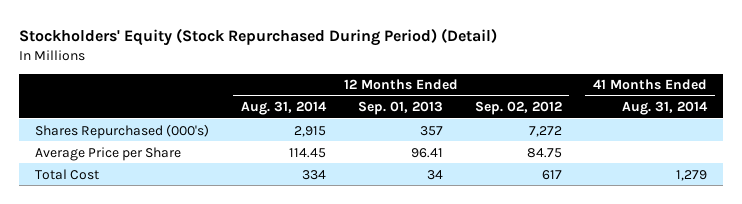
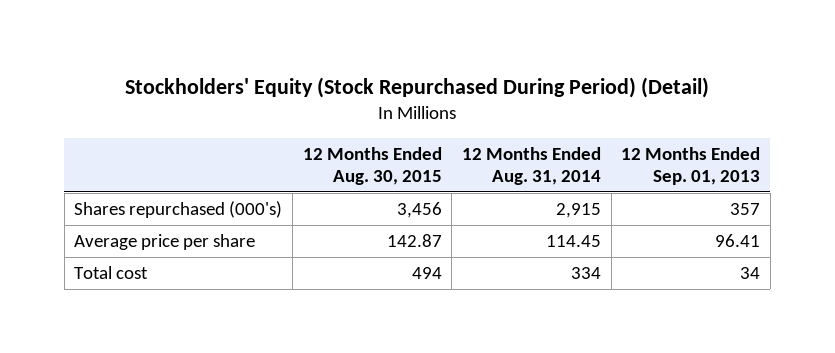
- | 12 Months Ended Aug. 31, 2014 | 12 Months Ended Sep. 01, 2013 | 12 Months Ended Sep. 02, 2012 | 41 Months Ended Aug. 31, 2014
+ | 12 Months Ended Aug. 30, 2015 | 12 Months Ended Aug. 31, 2014 | 12 Months Ended Sep. 01, 2013
- Shares Repurchased (000's) | 2,915 | 357 | 7,272 |
- Average Price per Share | 114.45 | 96.41 | 84.75 |
- Total Cost | 334 | 34 | 617 | 1,279
+ Shares repurchased (000's) | 3,456 | 2,915 | 357
+ Average price per share | 142.87 | 114.45 | 96.41
+ Total cost | 494 | 334 | 34

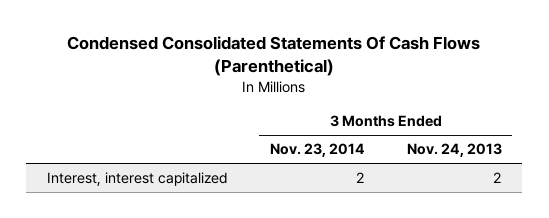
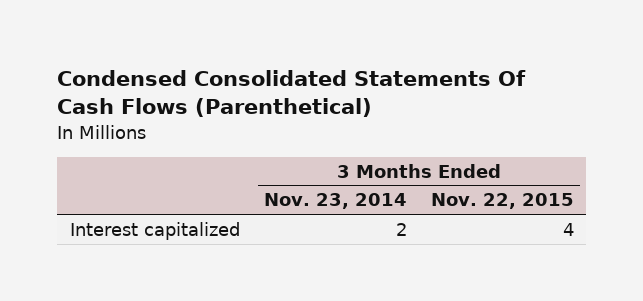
- | 3 Months Ended Nov. 23, 2014 | 3 Months Ended Nov. 24, 2013
+ | 3 Months Ended Nov. 23, 2014 | 3 Months Ended Nov. 22, 2015
- Interest, interest capitalized | 2 | 2
+ Interest capitalized | 2 | 4

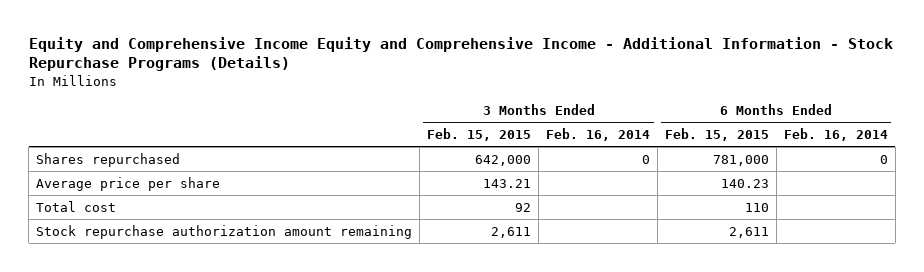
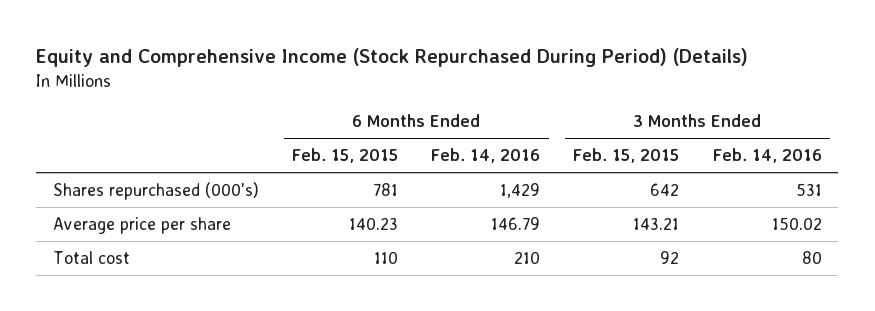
- Equity and Comprehensive Income Equity and Comprehensive Income - Additional Information - Stock Repurchase Programs (Details)
+ Equity and Comprehensive Income (Stock Repurchased During Period) (Details)
- | 3 Months Ended Feb. 15, 2015 | 3 Months Ended Feb. 16, 2014 | 6 Months Ended Feb. 15, 2015 | 6 Months Ended Feb. 16, 2014
+ | 6 Months Ended Feb. 15, 2015 | 6 Months Ended Feb. 14, 2016 | 3 Months Ended Feb. 15, 2015 | 3 Months Ended Feb. 14, 2016
- Shares repurchased | 642,000 | 0 | 781,000 | 0
+ Shares repurchased (000's) | 781 | 1,429 | 642 | 531
- Stock repurchase authorization amount remaining | 2,611 | | 2,611 |

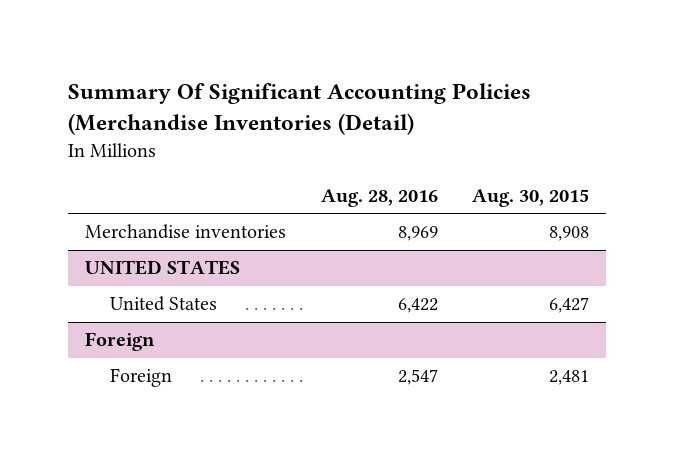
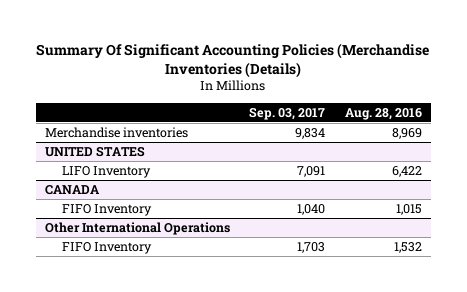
- Summary Of Significant Accounting Policies (Merchandise Inventories (Detail)
+ Summary Of Significant Accounting Policies (Merchandise Inventories (Details)
- | Aug. 28, 2016 | Aug. 30, 2015
+ | Sep. 03, 2017 | Aug. 28, 2016
@ UNITED STATES
- United States | 6,422 | 6,427
- Foreign
- Foreign | 2,547 | 2,481
@ UNITED STATES
+ LIFO Inventory | 7,091 | 6,422
+ CANADA
+ FIFO Inventory | 1,040 | 1,015
+ Other International Operations
+ FIFO Inventory | 1,703 | 1,532

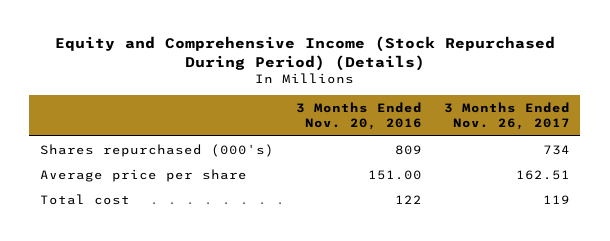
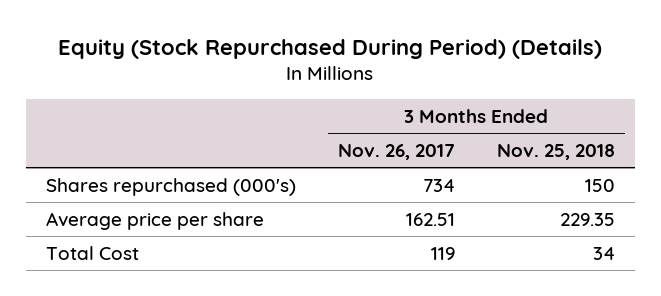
- Equity and Comprehensive Income (Stock Repurchased During Period) (Details)
+ Equity (Stock Repurchased During Period) (Details)
- | 3 Months Ended Nov. 20, 2016 | 3 Months Ended Nov. 26, 2017
+ | 3 Months Ended Nov. 26, 2017 | 3 Months Ended Nov. 25, 2018
- Total cost | 122 | 119
+ Total Cost | 119 | 34

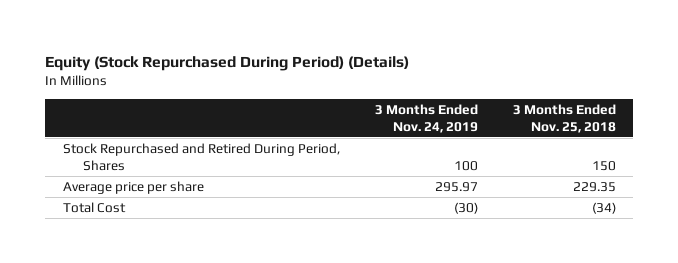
- | 3 Months Ended Nov. 26, 2017 | 3 Months Ended Nov. 25, 2018
+ | 3 Months Ended Nov. 24, 2019 | 3 Months Ended Nov. 25, 2018
- Shares repurchased (000's) | 734 | 150
+ Stock Repurchased and Retired During Period, Shares | 100 | 150
- Total Cost | 119 | 34
+ Total Cost | (30) | (34)

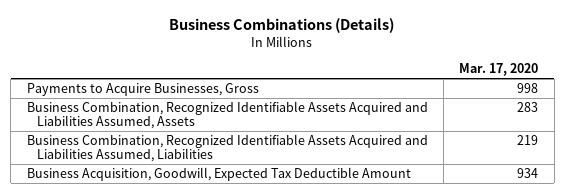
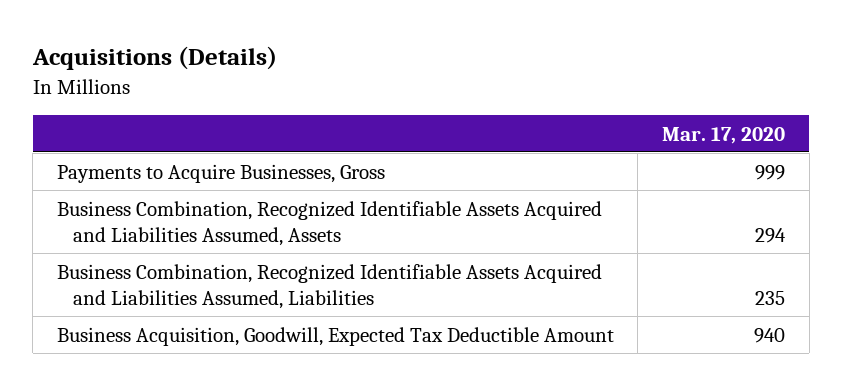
- Business Combinations (Details)
+ Acquisitions (Details)
- Payments to Acquire Businesses, Gross | 998
- Business Combination, Recognized Identifiable Assets Acquired and Liabilities Assumed, Assets | 283
- Business Combination, Recognized Identifiable Assets Acquired and Liabilities Assumed, Liabilities | 219
- Business Acquisition, Goodwill, Expected Tax Deductible Amount | 934
+ Payments to Acquire Businesses, Gross | 999
+ Business Combination, Recognized Identifiable Assets Acquired and Liabilities Assumed, Assets | 294
+ Business Combination, Recognized Identifiable Assets Acquired and Liabilities Assumed, Liabilities | 235
+ Business Acquisition, Goodwill, Expected Tax Deductible Amount | 940

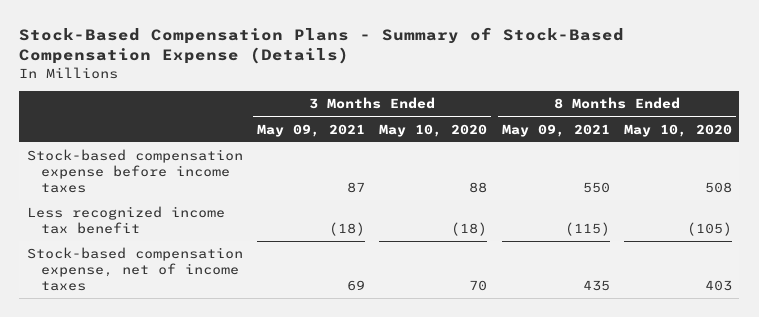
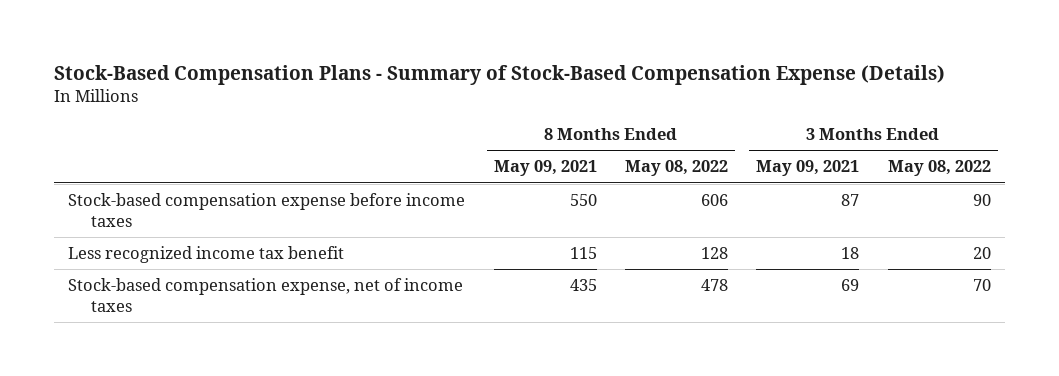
- | 3 Months Ended May 09, 2021 | 3 Months Ended May 10, 2020 | 8 Months Ended May 09, 2021 | 8 Months Ended May 10, 2020
+ | 8 Months Ended May 09, 2021 | 8 Months Ended May 08, 2022 | 3 Months Ended May 09, 2021 | 3 Months Ended May 08, 2022
- Less recognized income tax benefit | (18) | (18) | (115) | (105)
+ Less recognized income tax benefit | 115 | 128 | 18 | 20

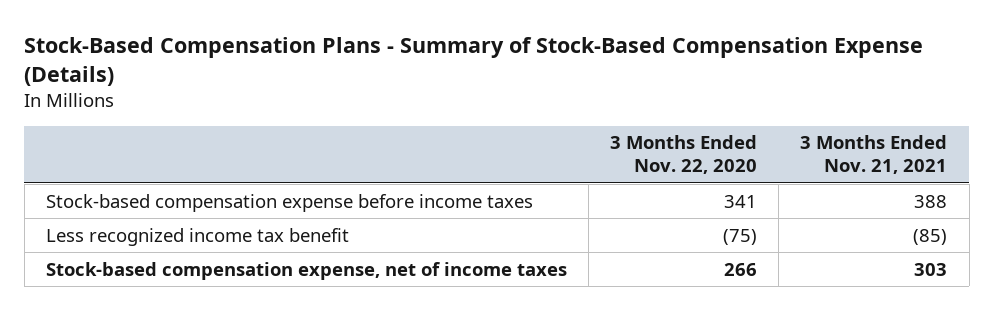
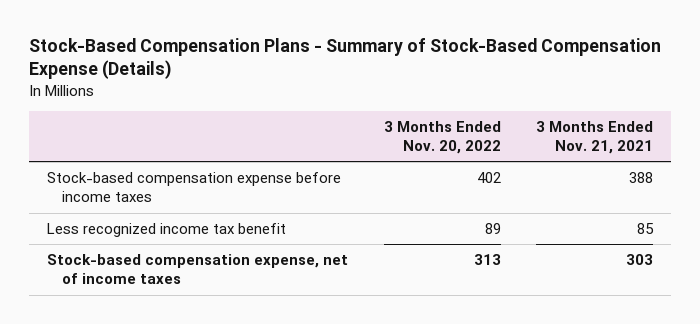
- | 3 Months Ended Nov. 22, 2020 | 3 Months Ended Nov. 21, 2021
+ | 3 Months Ended Nov. 20, 2022 | 3 Months Ended Nov. 21, 2021
- Less recognized income tax benefit | (75) | (85)
+ Less recognized income tax benefit | 89 | 85

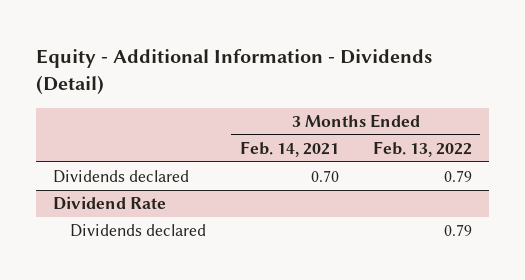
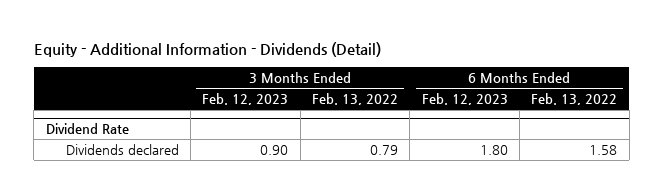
- | 3 Months Ended Feb. 14, 2021 | 3 Months Ended Feb. 13, 2022
+ | 3 Months Ended Feb. 12, 2023 | 3 Months Ended Feb. 13, 2022 | 6 Months Ended Feb. 12, 2023 | 6 Months Ended Feb. 13, 2022
- Dividends declared | 0.70 | 0.79

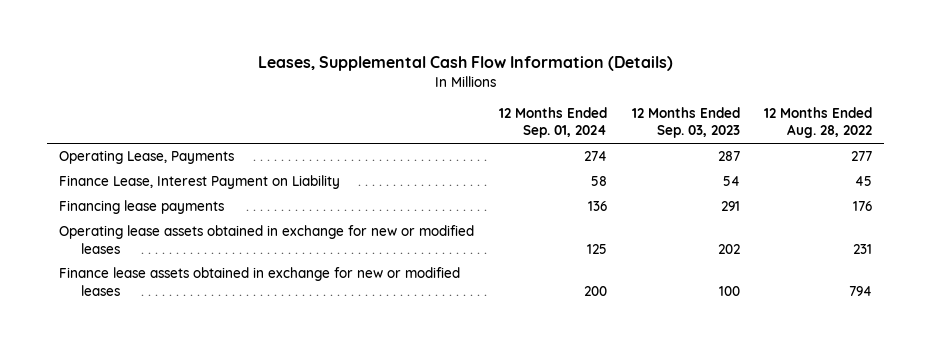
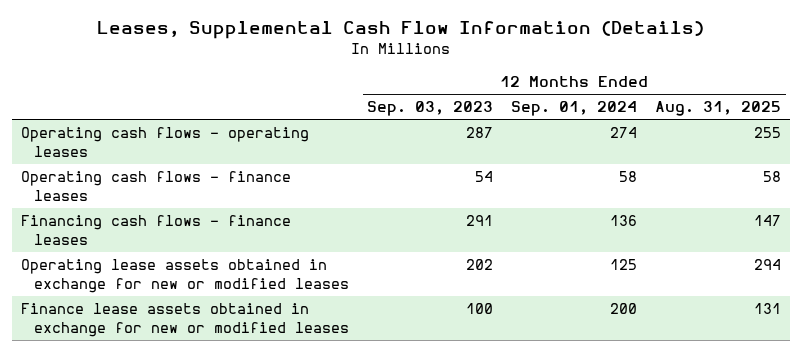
- | 12 Months Ended Sep. 01, 2024 | 12 Months Ended Sep. 03, 2023 | 12 Months Ended Aug. 28, 2022
+ | 12 Months Ended Sep. 03, 2023 | 12 Months Ended Sep. 01, 2024 | 12 Months Ended Aug. 31, 2025
- Operating Lease, Payments | 274 | 287 | 277
- Finance Lease, Interest Payment on Liability | 58 | 54 | 45
- Financing lease payments | 136 | 291 | 176
+ Operating cash flows - operating leases | 287 | 274 | 255
+ Operating cash flows - finance leases | 54 | 58 | 58
+ Financing cash flows - finance leases | 291 | 136 | 147

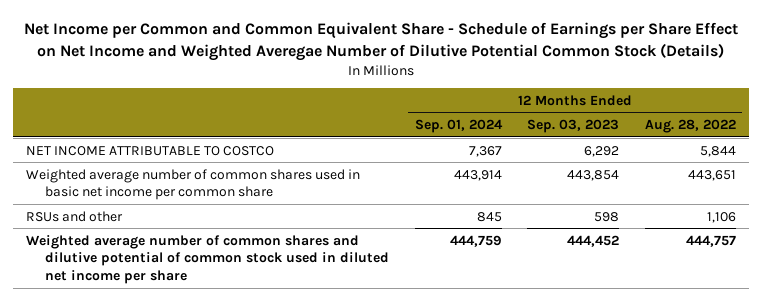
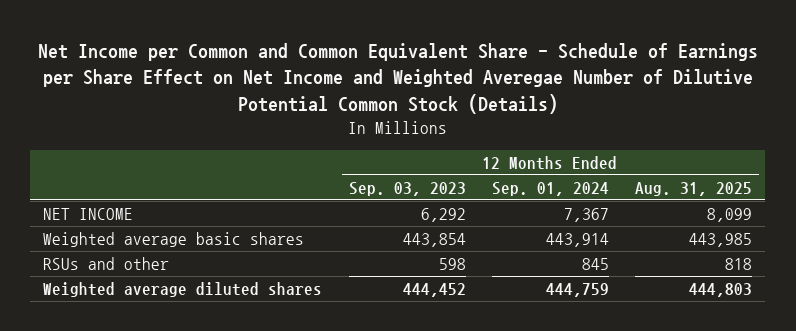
- | 12 Months Ended Sep. 01, 2024 | 12 Months Ended Sep. 03, 2023 | 12 Months Ended Aug. 28, 2022
+ | 12 Months Ended Sep. 03, 2023 | 12 Months Ended Sep. 01, 2024 | 12 Months Ended Aug. 31, 2025
- NET INCOME ATTRIBUTABLE TO COSTCO | 7,367 | 6,292 | 5,844
- Weighted average number of common shares used in basic net income per common share | 443,914 | 443,854 | 443,651
+ NET INCOME | 6,292 | 7,367 | 8,099
+ Weighted average basic shares | 443,854 | 443,914 | 443,985
- Weighted average number of common shares and dilutive potential of common stock used in diluted net income per share | 444,759 | 444,452 | 444,757
+ Weighted average diluted shares | 444,452 | 444,759 | 444,803

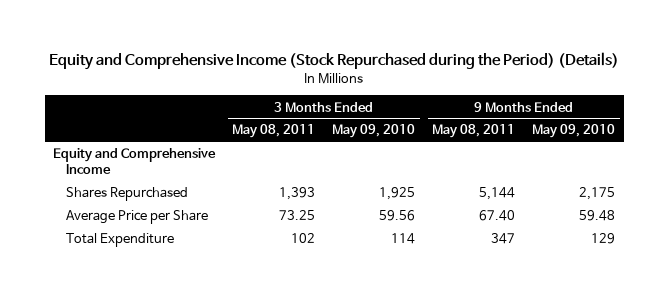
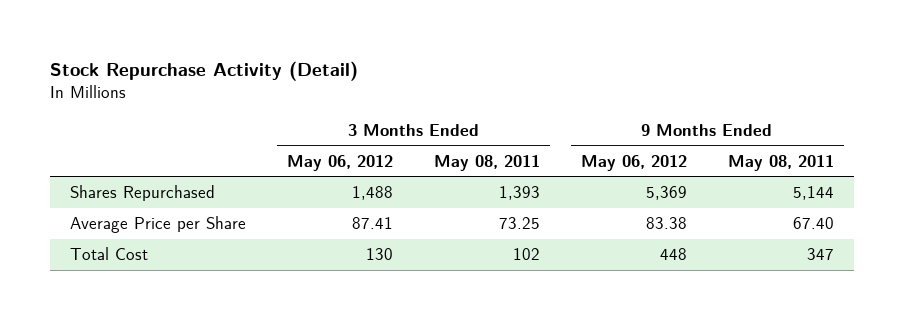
- Equity and Comprehensive Income (Stock Repurchased during the Period) (Details)
+ Stock Repurchase Activity (Detail)
- | 3 Months Ended May 08, 2011 | 3 Months Ended May 09, 2010 | 9 Months Ended May 08, 2011 | 9 Months Ended May 09, 2010
+ | 3 Months Ended May 06, 2012 | 3 Months Ended May 08, 2011 | 9 Months Ended May 06, 2012 | 9 Months Ended May 08, 2011
- Equity and Comprehensive Income
- Total Expenditure | 102 | 114 | 347 | 129
+ Total Cost | 130 | 102 | 448 | 347

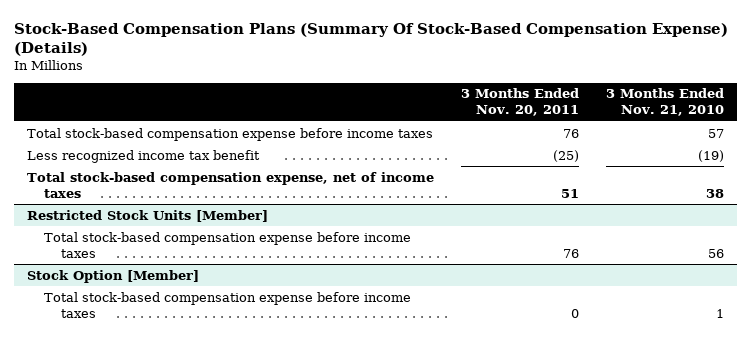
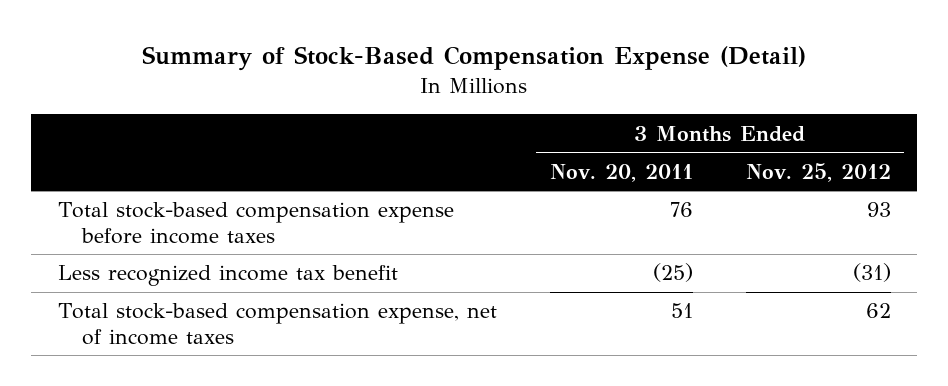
- Stock-Based Compensation Plans (Summary Of Stock-Based Compensation Expense) (Details)
+ Summary of Stock-Based Compensation Expense (Detail)
- | 3 Months Ended Nov. 20, 2011 | 3 Months Ended Nov. 21, 2010
+ | 3 Months Ended Nov. 20, 2011 | 3 Months Ended Nov. 25, 2012
- Restricted Stock Units [Member]
- Total stock-based compensation expense before income taxes | 76 | 56
- Stock Option [Member]
- Total stock-based compensation expense before income taxes | 0 | 1

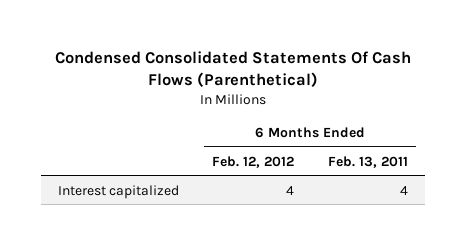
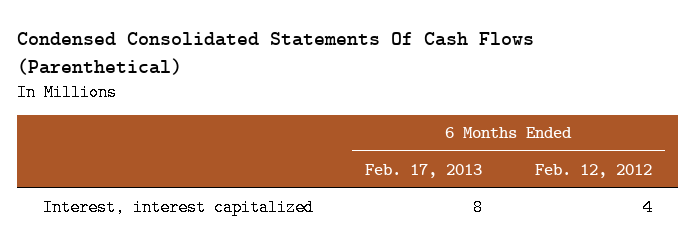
- | 6 Months Ended Feb. 12, 2012 | 6 Months Ended Feb. 13, 2011
+ | 6 Months Ended Feb. 17, 2013 | 6 Months Ended Feb. 12, 2012
- Interest capitalized | 4 | 4
+ Interest, interest capitalized | 8 | 4

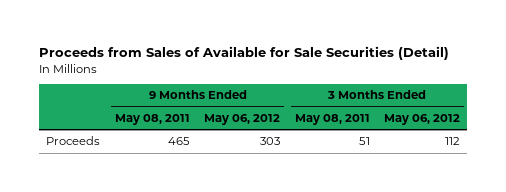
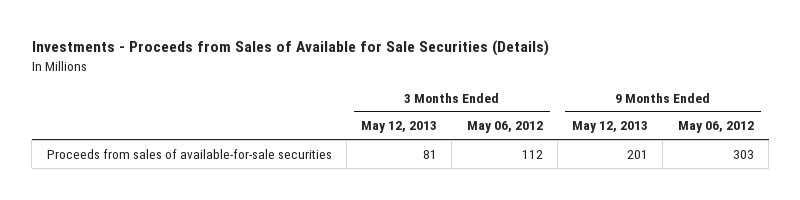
- Proceeds from Sales of Available for Sale Securities (Detail)
+ Investments - Proceeds from Sales of Available for Sale Securities (Details)
- | 9 Months Ended May 08, 2011 | 9 Months Ended May 06, 2012 | 3 Months Ended May 08, 2011 | 3 Months Ended May 06, 2012
+ | 3 Months Ended May 12, 2013 | 3 Months Ended May 06, 2012 | 9 Months Ended May 12, 2013 | 9 Months Ended May 06, 2012
- Proceeds | 465 | 303 | 51 | 112
+ Proceeds from sales of available-for-sale securities | 81 | 112 | 201 | 303

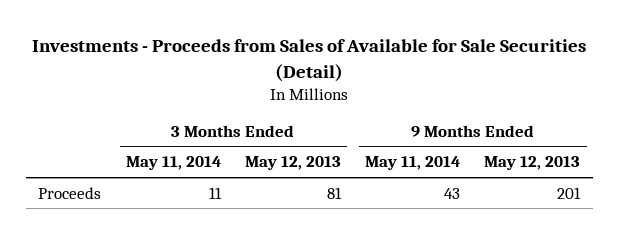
- Investments - Proceeds from Sales of Available for Sale Securities (Details)
+ Investments - Proceeds from Sales of Available for Sale Securities (Detail)
- | 3 Months Ended May 12, 2013 | 3 Months Ended May 06, 2012 | 9 Months Ended May 12, 2013 | 9 Months Ended May 06, 2012
+ | 3 Months Ended May 11, 2014 | 3 Months Ended May 12, 2013 | 9 Months Ended May 11, 2014 | 9 Months Ended May 12, 2013
- Proceeds from sales of available-for-sale securities | 81 | 112 | 201 | 303
+ Proceeds | 11 | 81 | 43 | 201

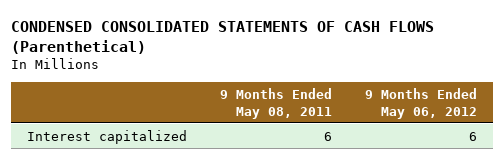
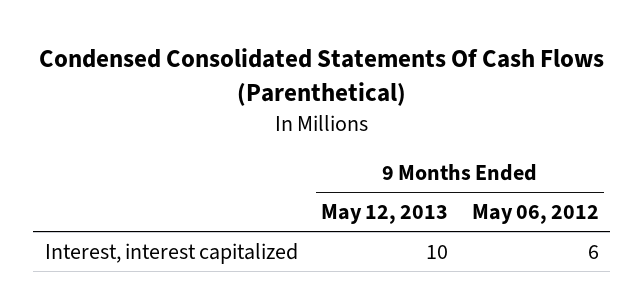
- CONDENSED CONSOLIDATED STATEMENTS OF CASH FLOWS (Parenthetical)
+ Condensed Consolidated Statements Of Cash Flows (Parenthetical)
- | 9 Months Ended May 08, 2011 | 9 Months Ended May 06, 2012
+ | 9 Months Ended May 12, 2013 | 9 Months Ended May 06, 2012
- Interest capitalized | 6 | 6
+ Interest, interest capitalized | 10 | 6

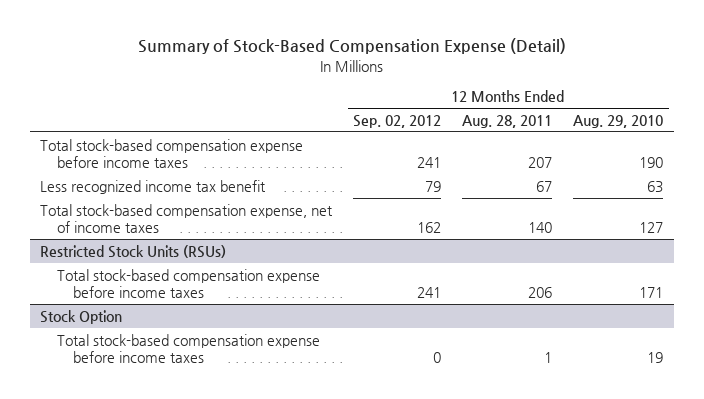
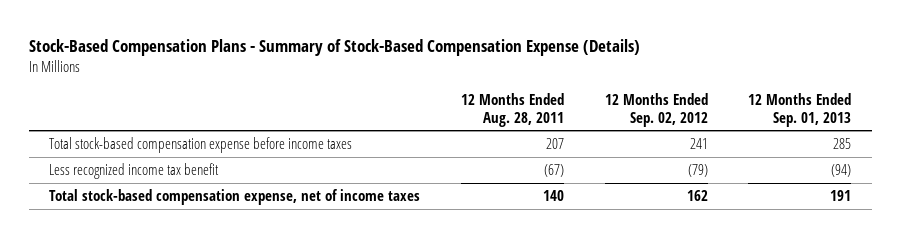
- Summary of Stock-Based Compensation Expense (Detail)
+ Stock-Based Compensation Plans - Summary of Stock-Based Compensation Expense (Details)
- | 12 Months Ended Sep. 02, 2012 | 12 Months Ended Aug. 28, 2011 | 12 Months Ended Aug. 29, 2010
+ | 12 Months Ended Aug. 28, 2011 | 12 Months Ended Sep. 02, 2012 | 12 Months Ended Sep. 01, 2013
- Less recognized income tax benefit | 79 | 67 | 63
+ Less recognized income tax benefit | (67) | (79) | (94)
- Restricted Stock Units (RSUs)
- Total stock-based compensation expense before income taxes | 241 | 206 | 171
- Stock Option
- Total stock-based compensation expense before income taxes | 0 | 1 | 19

